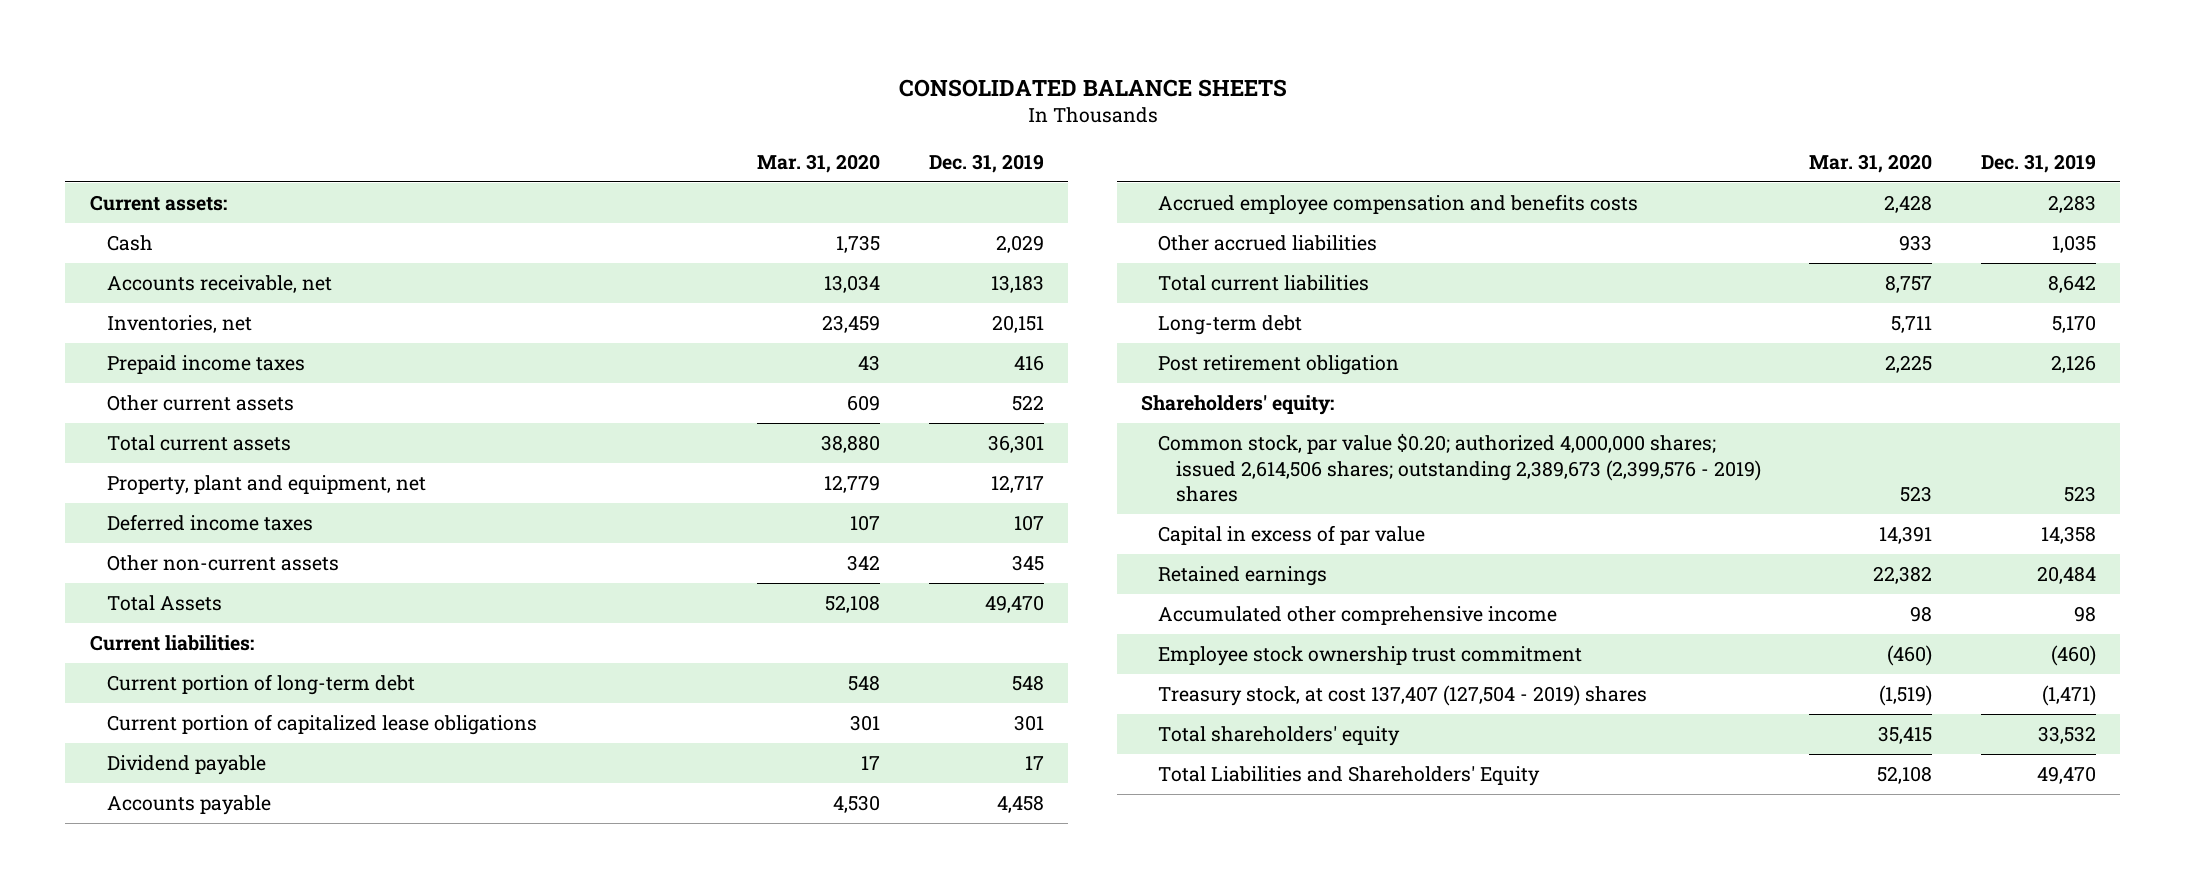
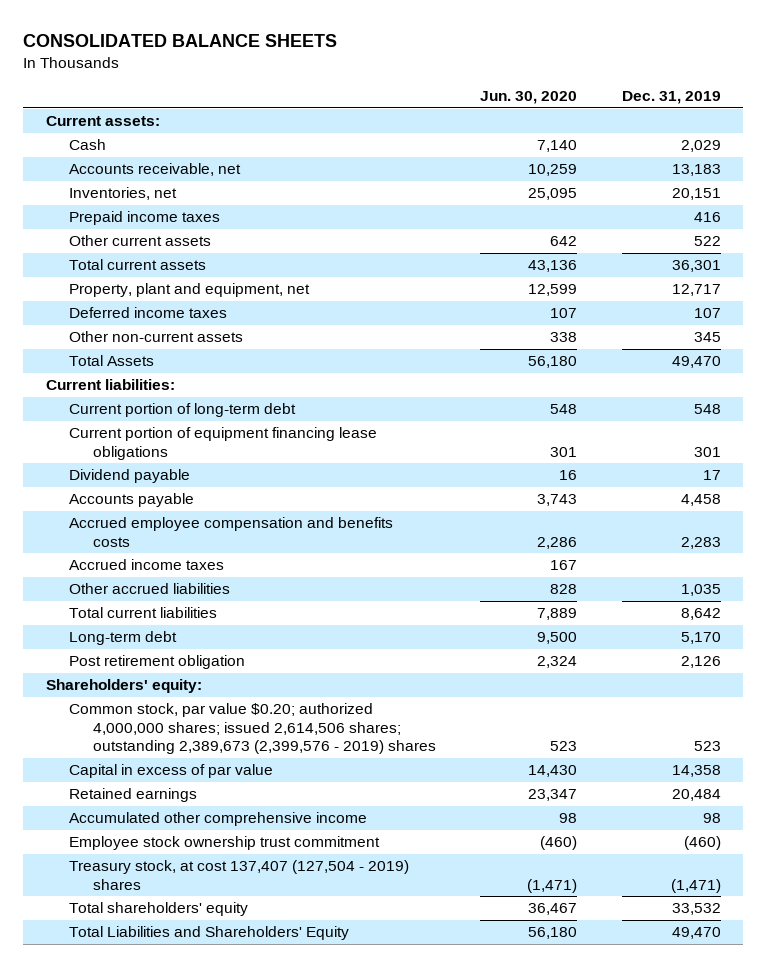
- | Mar. 31, 2020 | Dec. 31, 2019
+ | Jun. 30, 2020 | Dec. 31, 2019
- Current portion of capitalized lease obligations | 301 | 301
+ Current portion of equipment financing lease obligations | 301 | 301
+ Accrued income taxes | 167 |

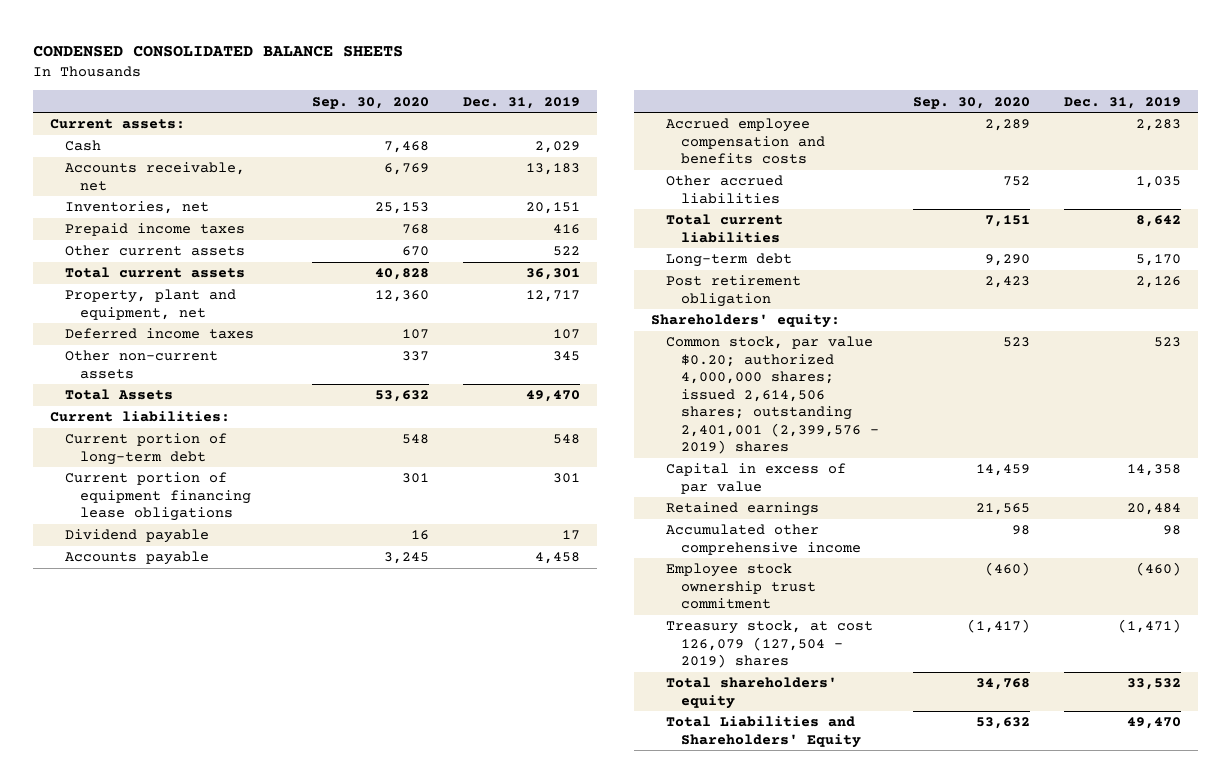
- CONSOLIDATED BALANCE SHEETS
+ CONDENSED CONSOLIDATED BALANCE SHEETS
- | Jun. 30, 2020 | Dec. 31, 2019
+ | Sep. 30, 2020 | Dec. 31, 2019
- Accrued income taxes | 167 |
- Common stock, par value $0.20; authorized 4,000,000 shares; issued 2,614,506 shares; outstanding 2,389,673 (2,399,576 - 2019) shares | 523 | 523
+ Common stock, par value $0.20; authorized 4,000,000 shares; issued 2,614,506 shares; outstanding 2,401,001 (2,399,576 - 2019) shares | 523 | 523
- Treasury stock, at cost 137,407 (127,504 - 2019) shares | (1,471) | (1,471)
+ Treasury stock, at cost 126,079 (127,504 - 2019) shares | (1,417) | (1,471)

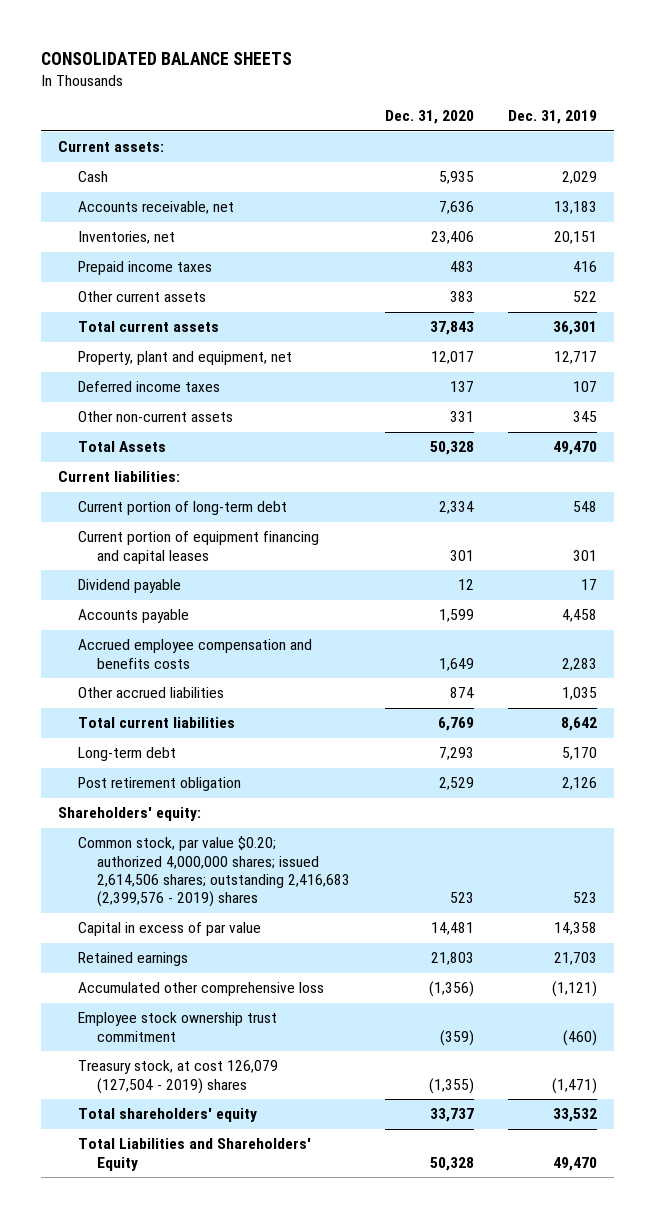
- CONDENSED CONSOLIDATED BALANCE SHEETS
+ CONSOLIDATED BALANCE SHEETS
- | Sep. 30, 2020 | Dec. 31, 2019
+ | Dec. 31, 2020 | Dec. 31, 2019
- Current portion of equipment financing lease obligations | 301 | 301
+ Current portion of equipment financing and capital leases | 301 | 301
- Common stock, par value $0.20; authorized 4,000,000 shares; issued 2,614,506 shares; outstanding 2,401,001 (2,399,576 - 2019) shares | 523 | 523
+ Common stock, par value $0.20; authorized 4,000,000 shares; issued 2,614,506 shares; outstanding 2,416,683 (2,399,576 - 2019) shares | 523 | 523
- Retained earnings | 21,565 | 20,484
- Accumulated other comprehensive income | 98 | 98
+ Retained earnings | 21,803 | 21,703
+ Accumulated other comprehensive loss | (1,356) | (1,121)

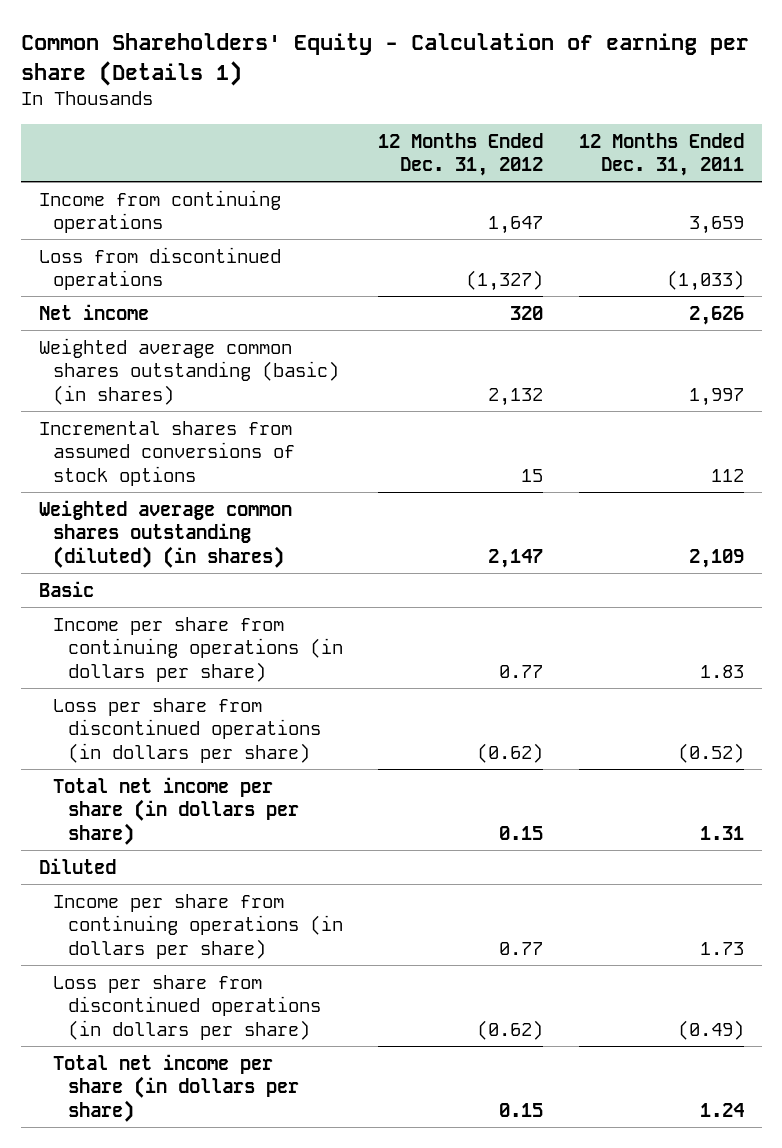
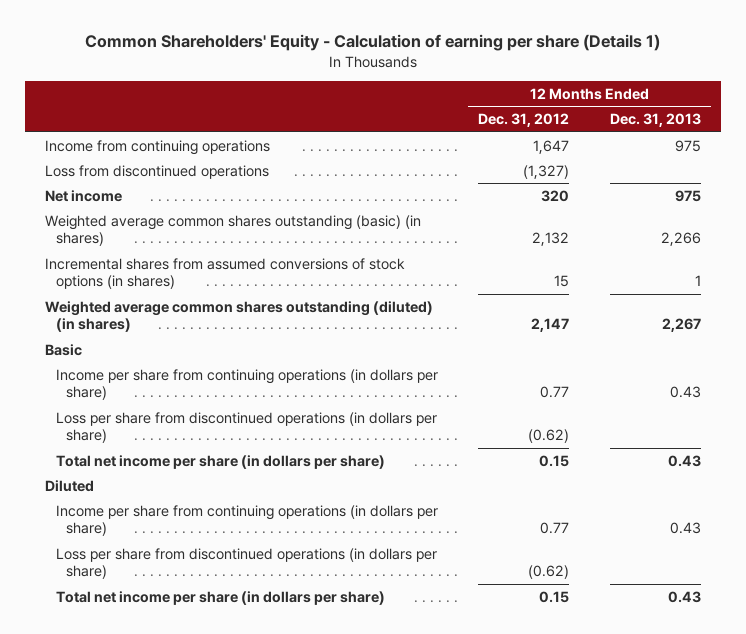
- | 12 Months Ended Dec. 31, 2012 | 12 Months Ended Dec. 31, 2011
+ | 12 Months Ended Dec. 31, 2012 | 12 Months Ended Dec. 31, 2013
- Incremental shares from assumed conversions of stock options | 15 | 112
+ Incremental shares from assumed conversions of stock options (in shares) | 15 | 1

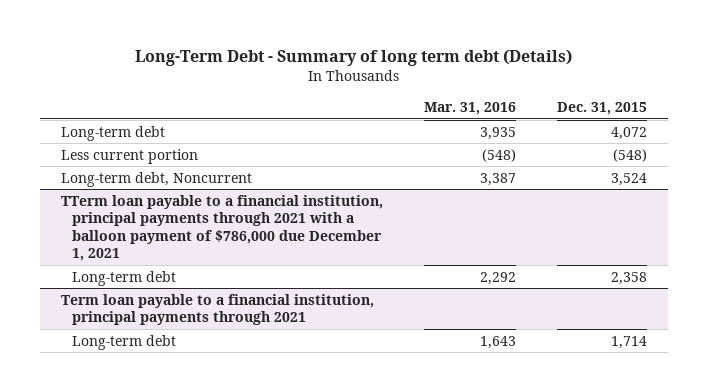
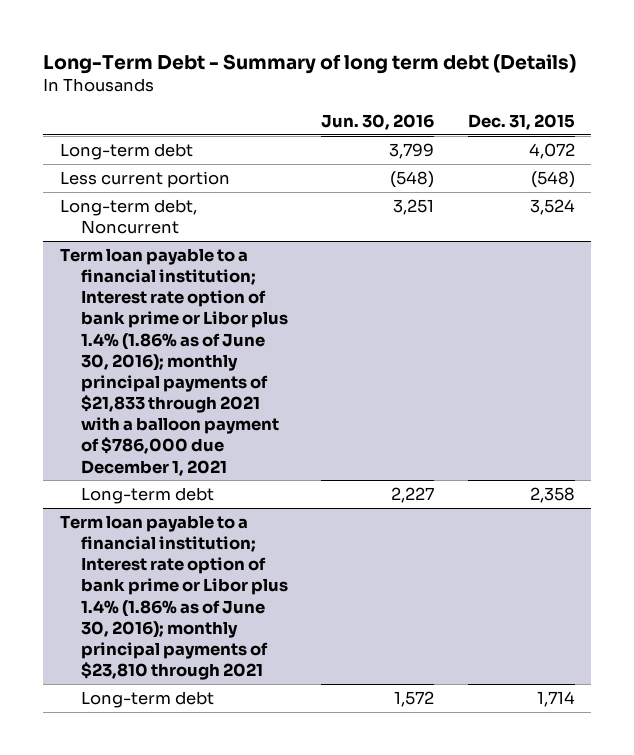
- | Mar. 31, 2016 | Dec. 31, 2015
+ | Jun. 30, 2016 | Dec. 31, 2015
- TTerm loan payable to a financial institution, principal payments through 2021 with a balloon payment of $786,000 due December 1, 2021
+ Term loan payable to a financial institution; Interest rate option of bank prime or Libor plus 1.4% (1.86% as of June 30, 2016); monthly principal payments of $21,833 through 2021 with a balloon payment of $786,000 due December 1, 2021
- Term loan payable to a financial institution, principal payments through 2021
+ Term loan payable to a financial institution; Interest rate option of bank prime or Libor plus 1.4% (1.86% as of June 30, 2016); monthly principal payments of $23,810 through 2021

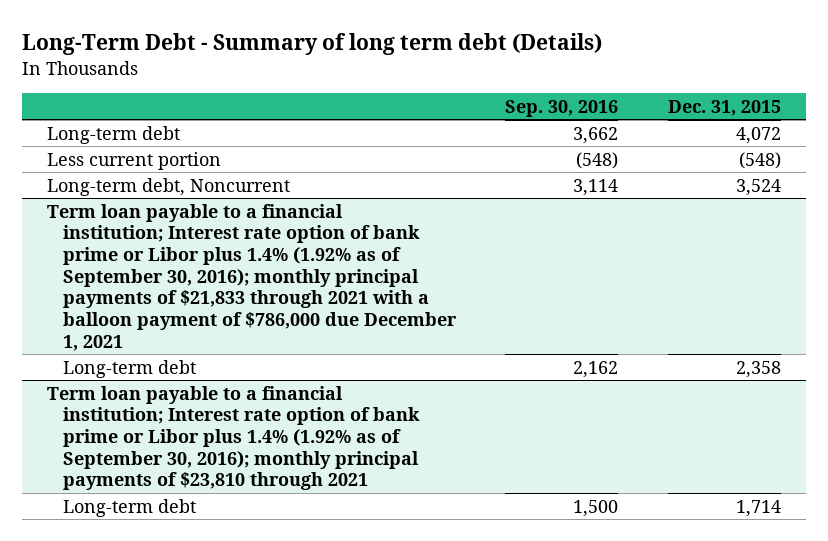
- | Jun. 30, 2016 | Dec. 31, 2015
+ | Sep. 30, 2016 | Dec. 31, 2015
- Term loan payable to a financial institution; Interest rate option of bank prime or Libor plus 1.4% (1.86% as of June 30, 2016); monthly principal payments of $21,833 through 2021 with a balloon payment of $786,000 due December 1, 2021
+ Term loan payable to a financial institution; Interest rate option of bank prime or Libor plus 1.4% (1.92% as of September 30, 2016); monthly principal payments of $21,833 through 2021 with a balloon payment of $786,000 due December 1, 2021
- Term loan payable to a financial institution; Interest rate option of bank prime or Libor plus 1.4% (1.86% as of June 30, 2016); monthly principal payments of $23,810 through 2021
+ Term loan payable to a financial institution; Interest rate option of bank prime or Libor plus 1.4% (1.92% as of September 30, 2016); monthly principal payments of $23,810 through 2021

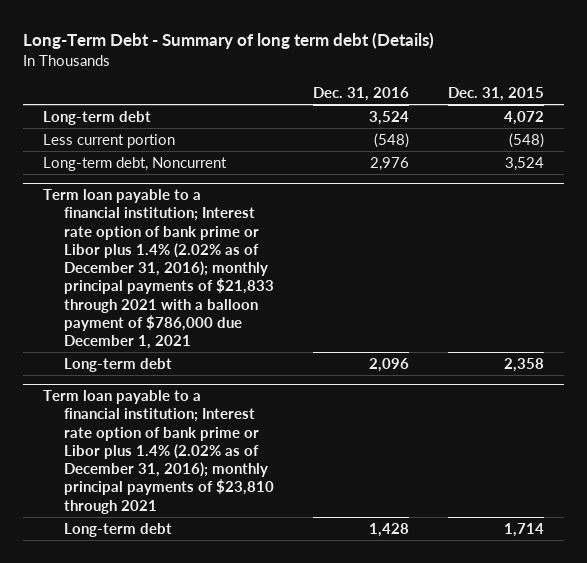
- | Sep. 30, 2016 | Dec. 31, 2015
+ | Dec. 31, 2016 | Dec. 31, 2015
- Term loan payable to a financial institution; Interest rate option of bank prime or Libor plus 1.4% (1.92% as of September 30, 2016); monthly principal payments of $21,833 through 2021 with a balloon payment of $786,000 due December 1, 2021
+ Term loan payable to a financial institution; Interest rate option of bank prime or Libor plus 1.4% (2.02% as of December 31, 2016); monthly principal payments of $21,833 through 2021 with a balloon payment of $786,000 due December 1, 2021
- Term loan payable to a financial institution; Interest rate option of bank prime or Libor plus 1.4% (1.92% as of September 30, 2016); monthly principal payments of $23,810 through 2021
+ Term loan payable to a financial institution; Interest rate option of bank prime or Libor plus 1.4% (2.02% as of December 31, 2016); monthly principal payments of $23,810 through 2021

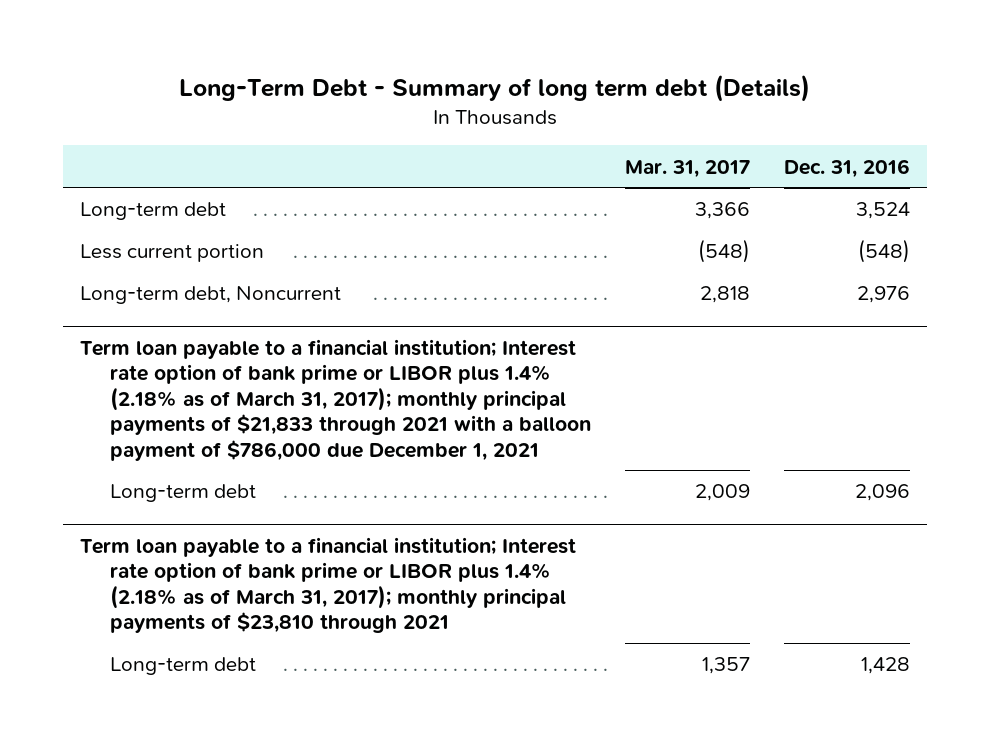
- | Dec. 31, 2016 | Dec. 31, 2015
+ | Mar. 31, 2017 | Dec. 31, 2016
- Term loan payable to a financial institution; Interest rate option of bank prime or Libor plus 1.4% (2.02% as of December 31, 2016); monthly principal payments of $21,833 through 2021 with a balloon payment of $786,000 due December 1, 2021
+ Term loan payable to a financial institution; Interest rate option of bank prime or LIBOR plus 1.4% (2.18% as of March 31, 2017); monthly principal payments of $21,833 through 2021 with a balloon payment of $786,000 due December 1, 2021
- Term loan payable to a financial institution; Interest rate option of bank prime or Libor plus 1.4% (2.02% as of December 31, 2016); monthly principal payments of $23,810 through 2021
+ Term loan payable to a financial institution; Interest rate option of bank prime or LIBOR plus 1.4% (2.18% as of March 31, 2017); monthly principal payments of $23,810 through 2021

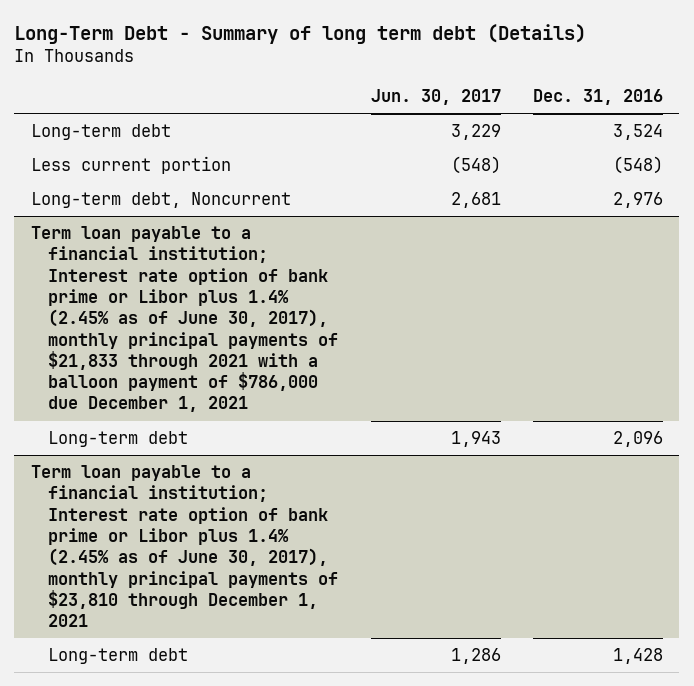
- | Mar. 31, 2017 | Dec. 31, 2016
+ | Jun. 30, 2017 | Dec. 31, 2016
- Term loan payable to a financial institution; Interest rate option of bank prime or LIBOR plus 1.4% (2.18% as of March 31, 2017); monthly principal payments of $21,833 through 2021 with a balloon payment of $786,000 due December 1, 2021
+ Term loan payable to a financial institution; Interest rate option of bank prime or Libor plus 1.4% (2.45% as of June 30, 2017), monthly principal payments of $21,833 through 2021 with a balloon payment of $786,000 due December 1, 2021
- Term loan payable to a financial institution; Interest rate option of bank prime or LIBOR plus 1.4% (2.18% as of March 31, 2017); monthly principal payments of $23,810 through 2021
+ Term loan payable to a financial institution; Interest rate option of bank prime or Libor plus 1.4% (2.45% as of June 30, 2017), monthly principal payments of $23,810 through December 1, 2021

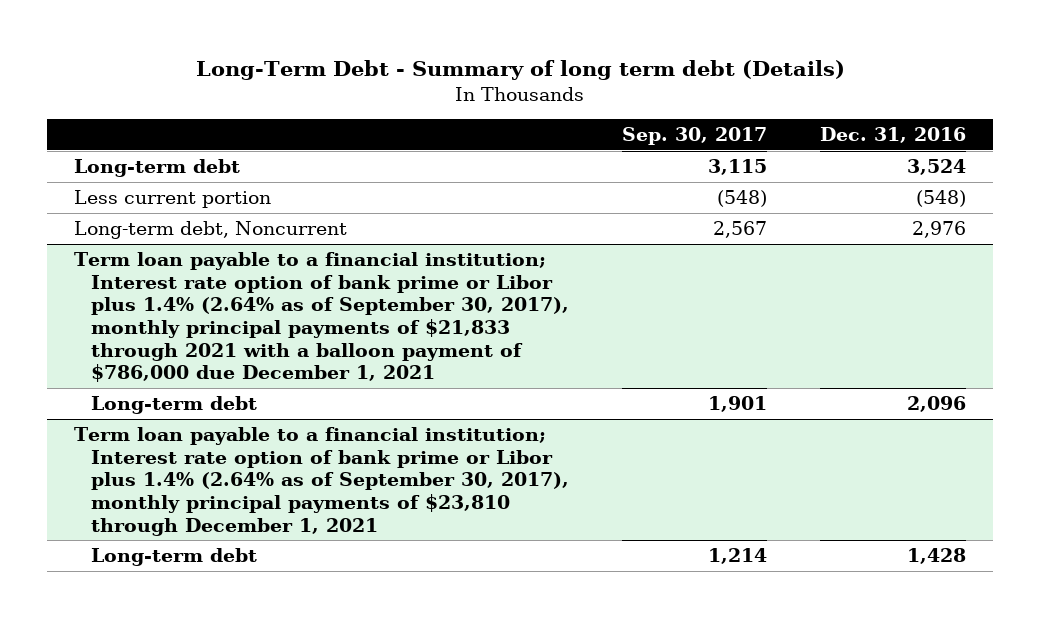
- | Jun. 30, 2017 | Dec. 31, 2016
+ | Sep. 30, 2017 | Dec. 31, 2016
- Term loan payable to a financial institution; Interest rate option of bank prime or Libor plus 1.4% (2.45% as of June 30, 2017), monthly principal payments of $21,833 through 2021 with a balloon payment of $786,000 due December 1, 2021
+ Term loan payable to a financial institution; Interest rate option of bank prime or Libor plus 1.4% (2.64% as of September 30, 2017), monthly principal payments of $21,833 through 2021 with a balloon payment of $786,000 due December 1, 2021
- Term loan payable to a financial institution; Interest rate option of bank prime or Libor plus 1.4% (2.45% as of June 30, 2017), monthly principal payments of $23,810 through December 1, 2021
+ Term loan payable to a financial institution; Interest rate option of bank prime or Libor plus 1.4% (2.64% as of September 30, 2017), monthly principal payments of $23,810 through December 1, 2021

